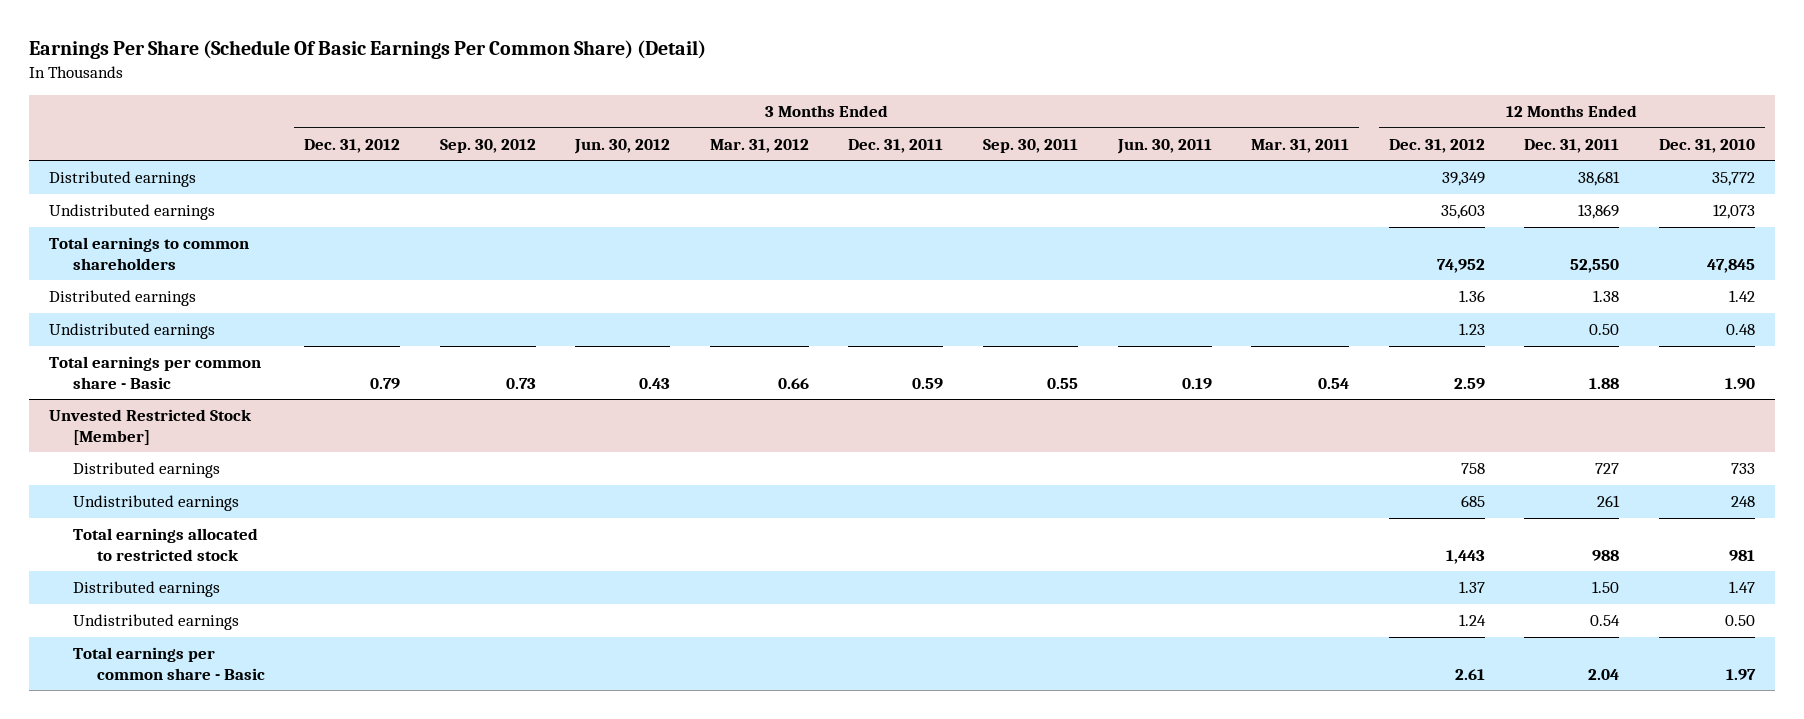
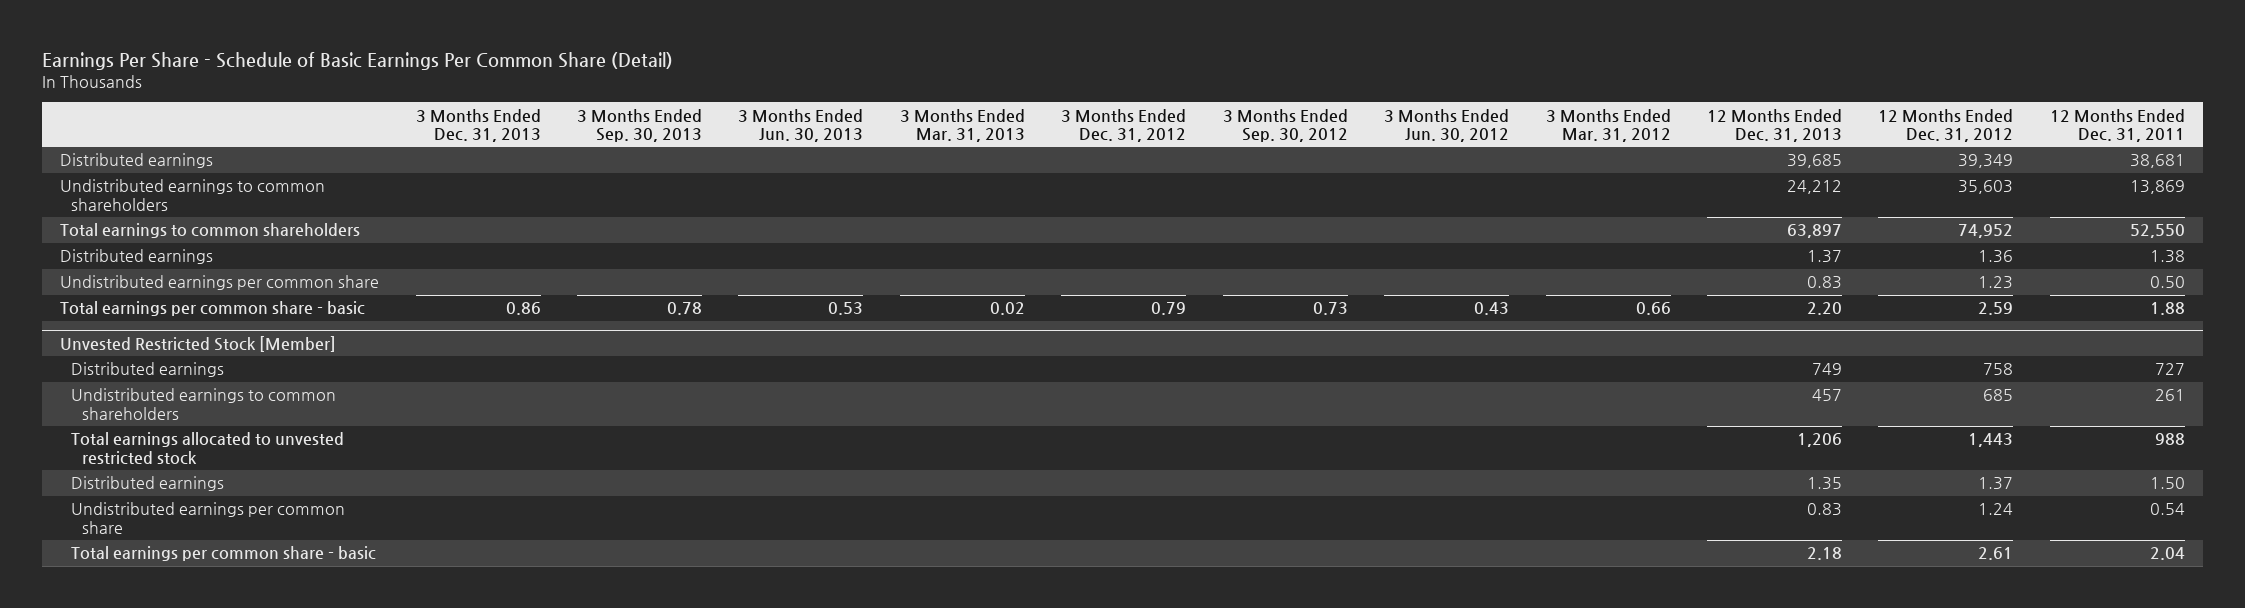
- Earnings Per Share (Schedule Of Basic Earnings Per Common Share) (Detail)
+ Earnings Per Share - Schedule of Basic Earnings Per Common Share (Detail)
- | 3 Months Ended Dec. 31, 2012 | 3 Months Ended Sep. 30, 2012 | 3 Months Ended Jun. 30, 2012 | 3 Months Ended Mar. 31, 2012 | 3 Months Ended Dec. 31, 2011 | 3 Months Ended Sep. 30, 2011 | 3 Months Ended Jun. 30, 2011 | 3 Months Ended Mar. 31, 2011 | 12 Months Ended Dec. 31, 2012 | 12 Months Ended Dec. 31, 2011 | 12 Months Ended Dec. 31, 2010
+ | 3 Months Ended Dec. 31, 2013 | 3 Months Ended Sep. 30, 2013 | 3 Months Ended Jun. 30, 2013 | 3 Months Ended Mar. 31, 2013 | 3 Months Ended Dec. 31, 2012 | 3 Months Ended Sep. 30, 2012 | 3 Months Ended Jun. 30, 2012 | 3 Months Ended Mar. 31, 2012 | 12 Months Ended Dec. 31, 2013 | 12 Months Ended Dec. 31, 2012 | 12 Months Ended Dec. 31, 2011
- Undistributed earnings | | | | | | | | | 35,603 | 13,869 | 12,073
+ Undistributed earnings to common shareholders | | | | | | | | | 24,212 | 35,603 | 13,869
- Undistributed earnings | | | | | | | | | 1.23 | 0.50 | 0.48
- Total earnings per common share - Basic | 0.79 | 0.73 | 0.43 | 0.66 | 0.59 | 0.55 | 0.19 | 0.54 | 2.59 | 1.88 | 1.90
+ Undistributed earnings per common share | | | | | | | | | 0.83 | 1.23 | 0.50
+ Total earnings per common share - basic | 0.86 | 0.78 | 0.53 | 0.02 | 0.79 | 0.73 | 0.43 | 0.66 | 2.20 | 2.59 | 1.88
@ Unvested Restricted Stock [Member]
- Undistributed earnings | | | | | | | | | 685 | 261 | 248
- Total earnings allocated to restricted stock | | | | | | | | | 1,443 | 988 | 981
+ Undistributed earnings to common shareholders | | | | | | | | | 457 | 685 | 261
+ Total earnings allocated to unvested restricted stock | | | | | | | | | 1,206 | 1,443 | 988
- Undistributed earnings | | | | | | | | | 1.24 | 0.54 | 0.50
- Total earnings per common share - Basic | | | | | | | | | 2.61 | 2.04 | 1.97
+ Undistributed earnings per common share | | | | | | | | | 0.83 | 1.24 | 0.54
+ Total earnings per common share - basic | | | | | | | | | 2.18 | 2.61 | 2.04

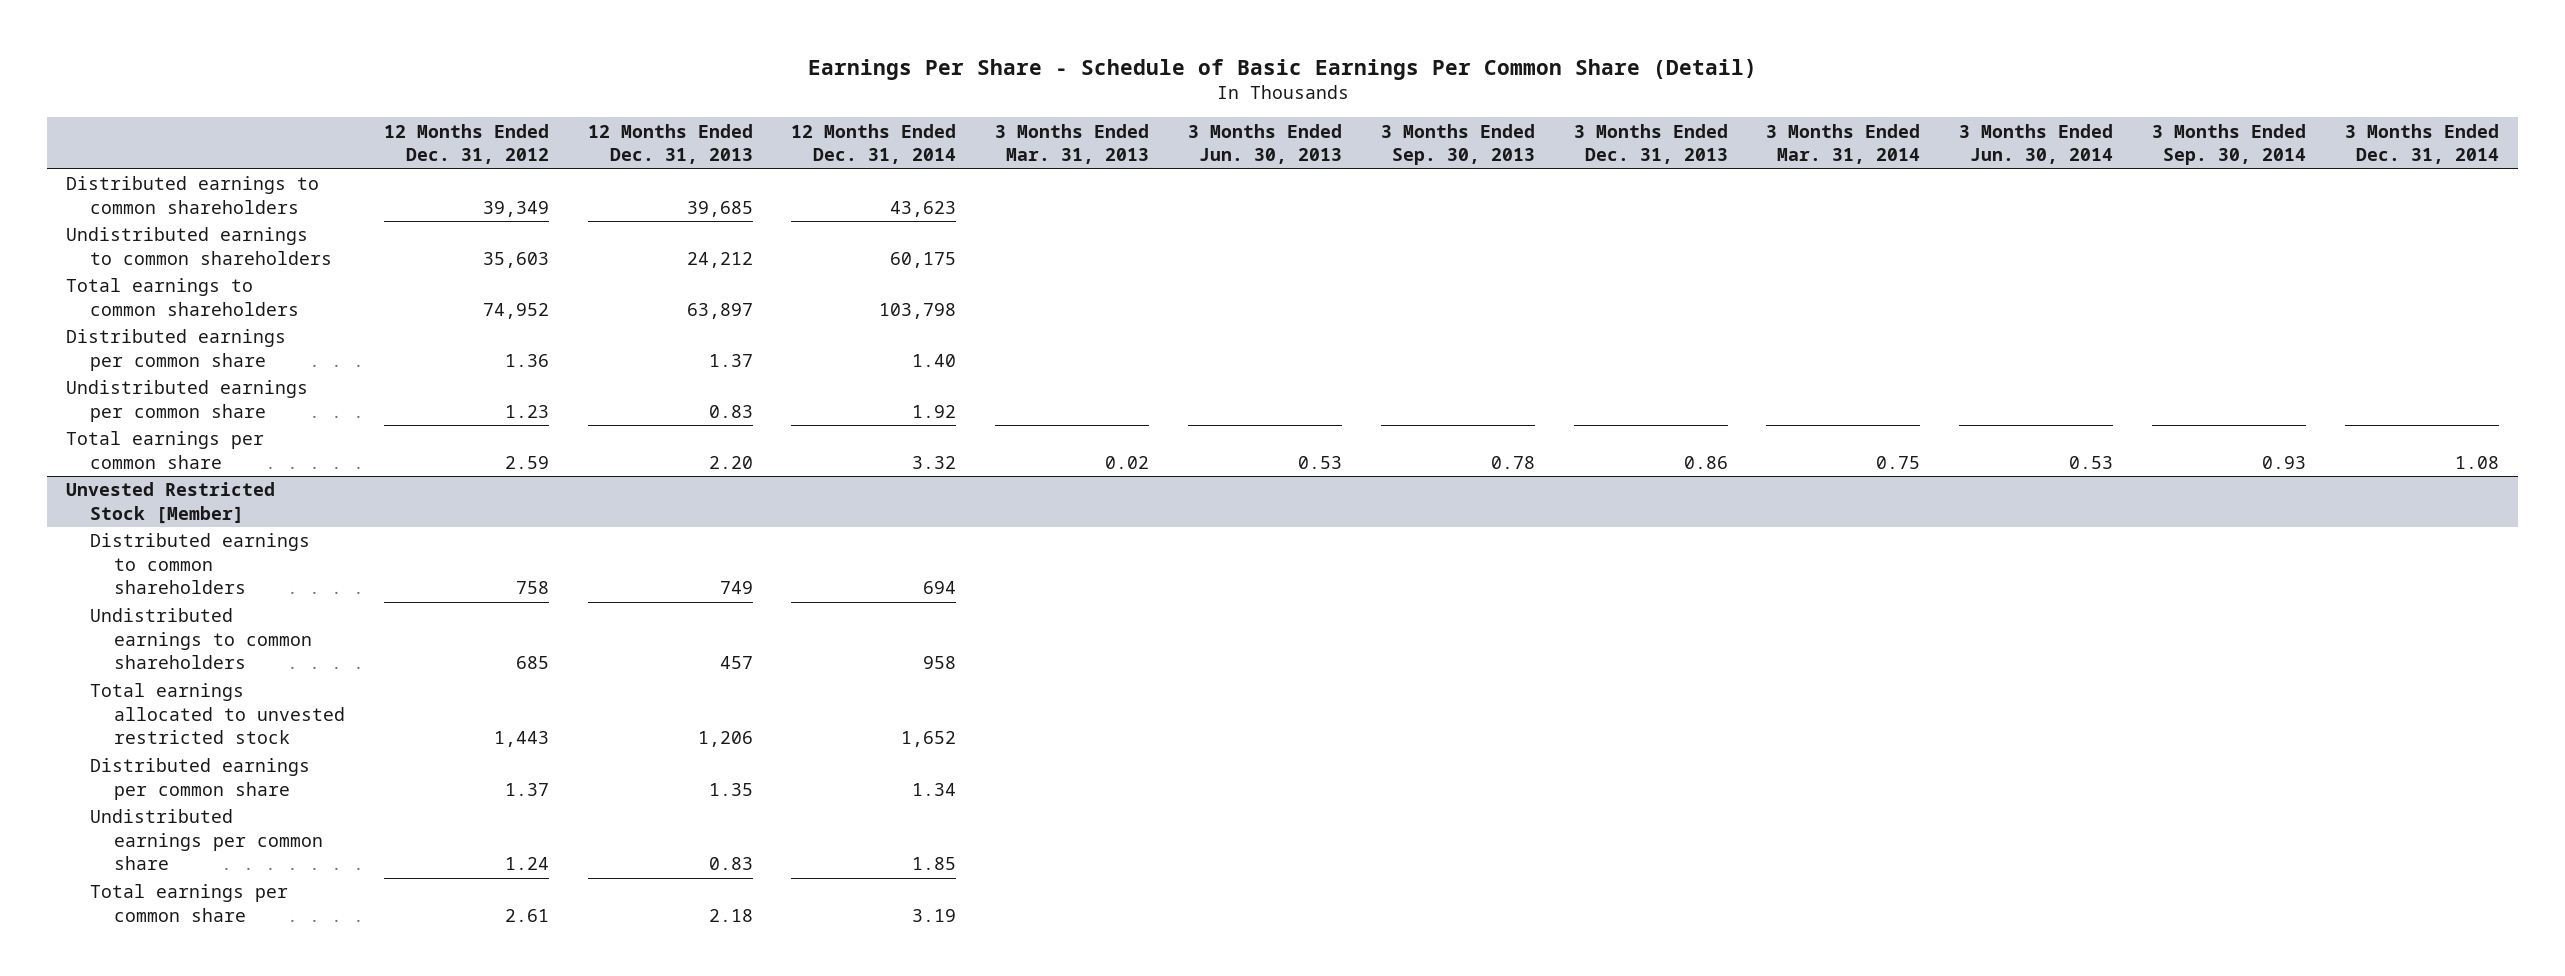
- | 3 Months Ended Dec. 31, 2013 | 3 Months Ended Sep. 30, 2013 | 3 Months Ended Jun. 30, 2013 | 3 Months Ended Mar. 31, 2013 | 3 Months Ended Dec. 31, 2012 | 3 Months Ended Sep. 30, 2012 | 3 Months Ended Jun. 30, 2012 | 3 Months Ended Mar. 31, 2012 | 12 Months Ended Dec. 31, 2013 | 12 Months Ended Dec. 31, 2012 | 12 Months Ended Dec. 31, 2011
+ | 12 Months Ended Dec. 31, 2012 | 12 Months Ended Dec. 31, 2013 | 12 Months Ended Dec. 31, 2014 | 3 Months Ended Mar. 31, 2013 | 3 Months Ended Jun. 30, 2013 | 3 Months Ended Sep. 30, 2013 | 3 Months Ended Dec. 31, 2013 | 3 Months Ended Mar. 31, 2014 | 3 Months Ended Jun. 30, 2014 | 3 Months Ended Sep. 30, 2014 | 3 Months Ended Dec. 31, 2014
- Distributed earnings | | | | | | | | | 39,685 | 39,349 | 38,681
+ Distributed earnings to common shareholders | 39,349 | 39,685 | 43,623 | | | | | | | |
- Distributed earnings | | | | | | | | | 1.37 | 1.36 | 1.38
+ Distributed earnings per common share | 1.36 | 1.37 | 1.40 | | | | | | | |
- Total earnings per common share - basic | 0.86 | 0.78 | 0.53 | 0.02 | 0.79 | 0.73 | 0.43 | 0.66 | 2.20 | 2.59 | 1.88
+ Total earnings per common share | 2.59 | 2.20 | 3.32 | 0.02 | 0.53 | 0.78 | 0.86 | 0.75 | 0.53 | 0.93 | 1.08
@ Unvested Restricted Stock [Member]
- Distributed earnings | | | | | | | | | 749 | 758 | 727
+ Distributed earnings to common shareholders | 758 | 749 | 694 | | | | | | | |
- Distributed earnings | | | | | | | | | 1.35 | 1.37 | 1.50
+ Distributed earnings per common share | 1.37 | 1.35 | 1.34 | | | | | | | |
- Total earnings per common share - basic | | | | | | | | | 2.18 | 2.61 | 2.04
+ Total earnings per common share | 2.61 | 2.18 | 3.19 | | | | | | | |

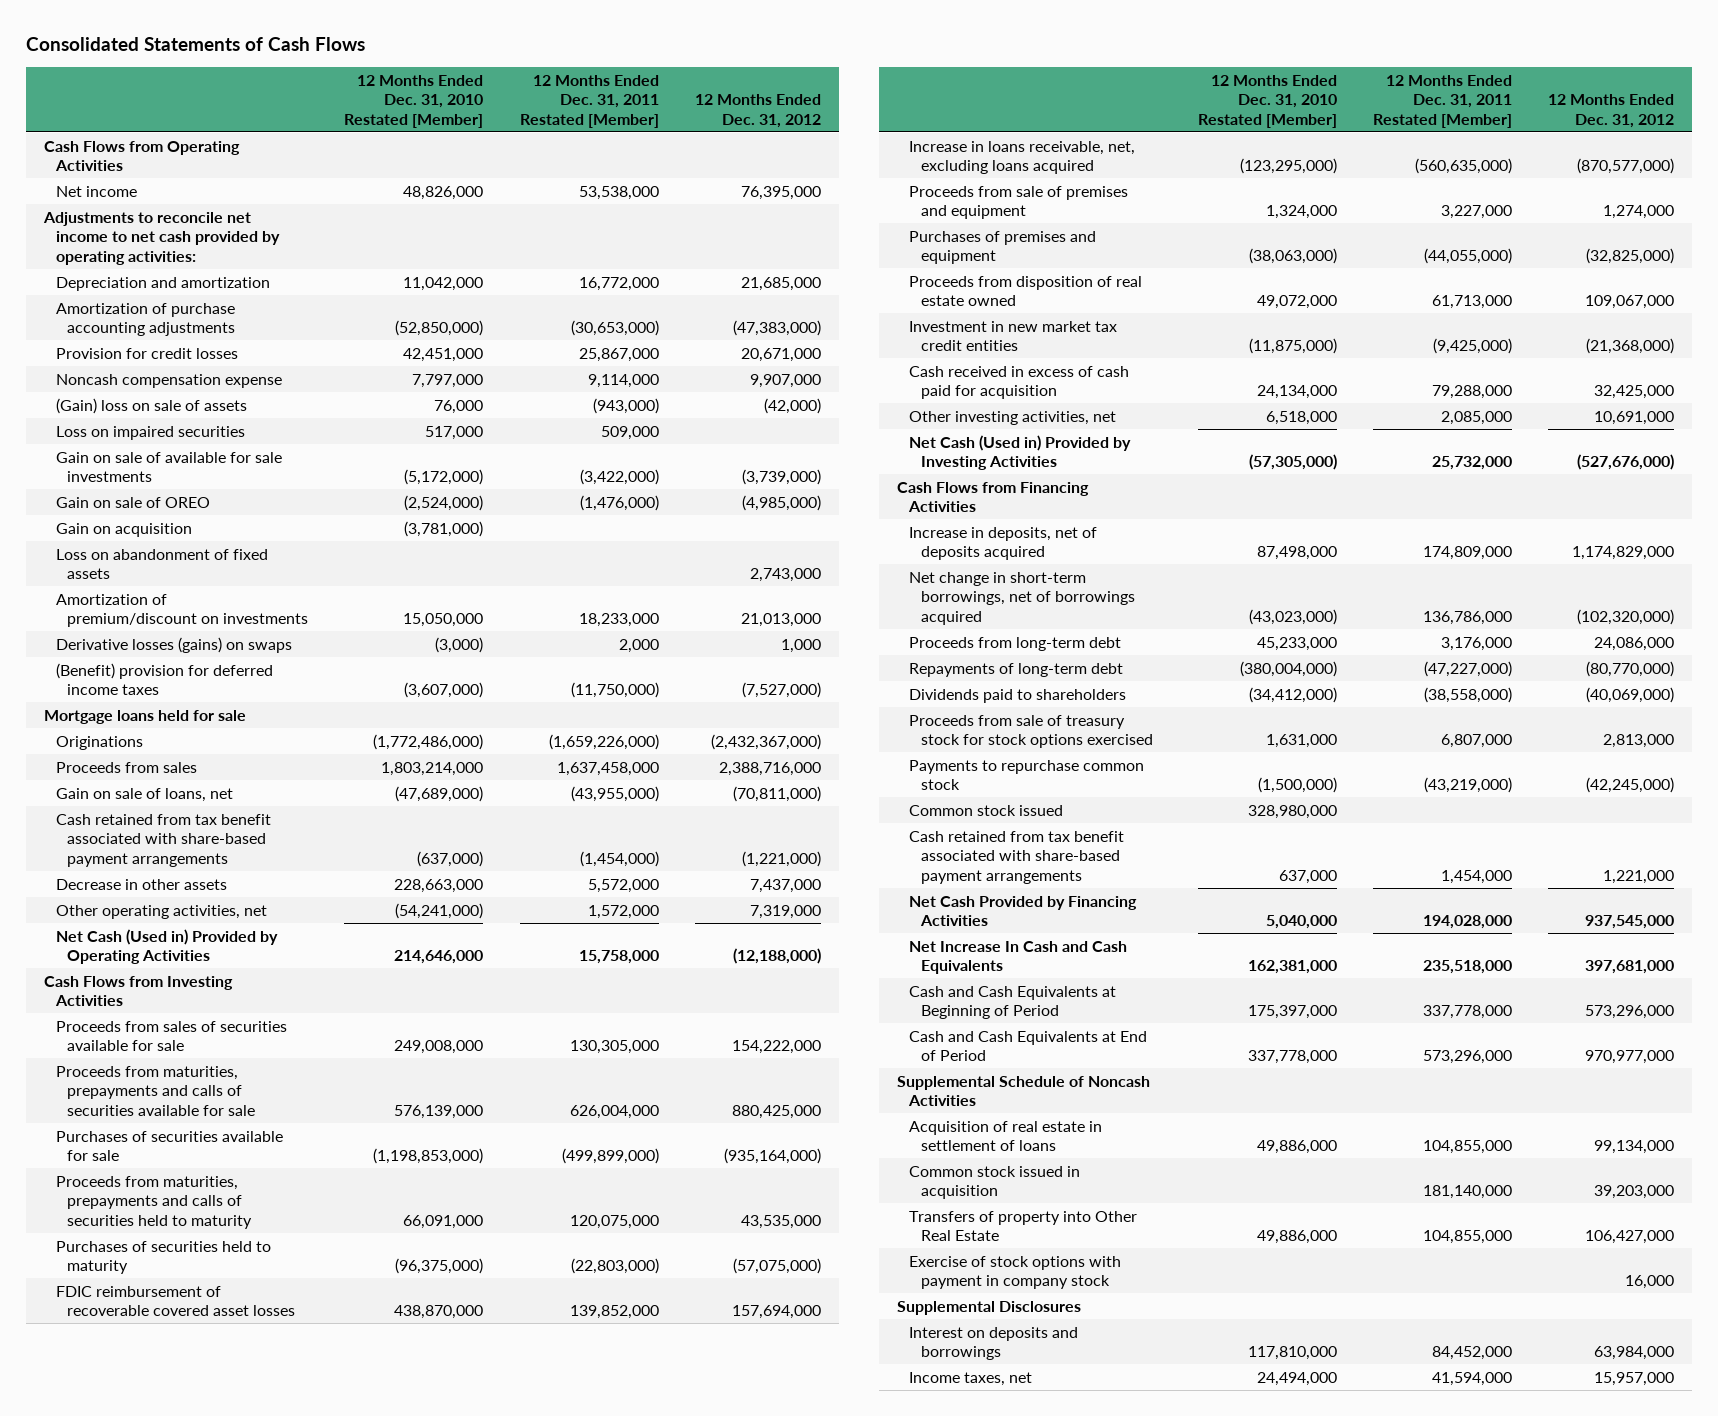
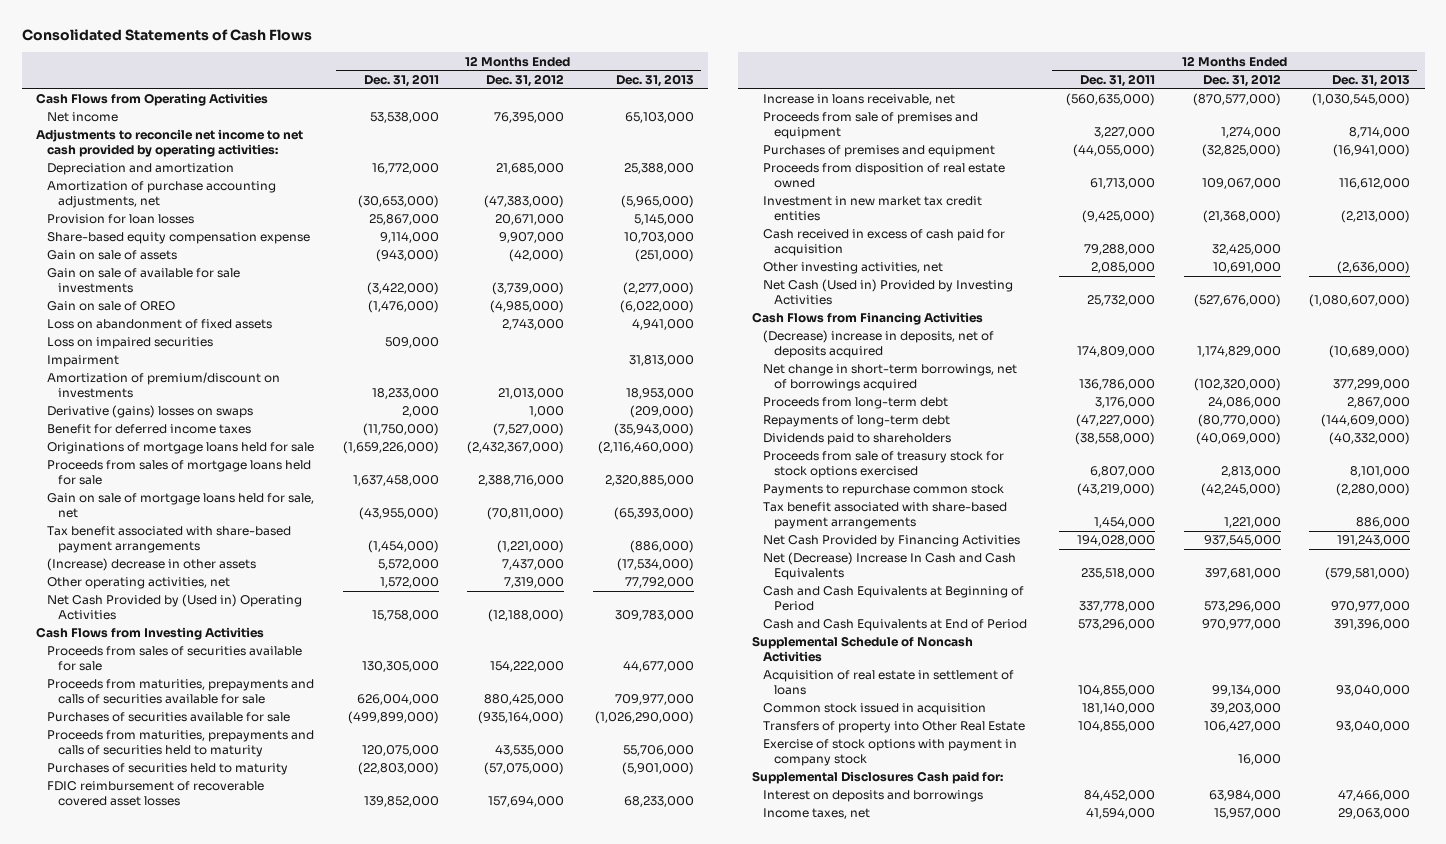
- | 12 Months Ended Dec. 31, 2010 Restated [Member] | 12 Months Ended Dec. 31, 2011 Restated [Member] | 12 Months Ended Dec. 31, 2012
+ | 12 Months Ended Dec. 31, 2011 | 12 Months Ended Dec. 31, 2012 | 12 Months Ended Dec. 31, 2013
- Amortization of purchase accounting adjustments | (52,850,000) | (30,653,000) | (47,383,000)
- Provision for credit losses | 42,451,000 | 25,867,000 | 20,671,000
- Noncash compensation expense | 7,797,000 | 9,114,000 | 9,907,000
- (Gain) loss on sale of assets | 76,000 | (943,000) | (42,000)
+ Amortization of purchase accounting adjustments, net | (30,653,000) | (47,383,000) | (5,965,000)
+ Provision for loan losses | 25,867,000 | 20,671,000 | 5,145,000
+ Share-based equity compensation expense | 9,114,000 | 9,907,000 | 10,703,000
+ Gain on sale of assets | (943,000) | (42,000) | (251,000)
- Gain on acquisition | (3,781,000) | |
moved down: Loss on impaired securities | 509,000 | |
+ Impairment | | | 31,813,000
- Derivative losses (gains) on swaps | (3,000) | 2,000 | 1,000
- (Benefit) provision for deferred income taxes | (3,607,000) | (11,750,000) | (7,527,000)
- Mortgage loans held for sale
- Originations | (1,772,486,000) | (1,659,226,000) | (2,432,367,000)
- Proceeds from sales | 1,803,214,000 | 1,637,458,000 | 2,388,716,000
- Gain on sale of loans, net | (47,689,000) | (43,955,000) | (70,811,000)
- Cash retained from tax benefit associated with share-based payment arrangements | (637,000) | (1,454,000) | (1,221,000)
- Decrease in other assets | 228,663,000 | 5,572,000 | 7,437,000
+ Derivative (gains) losses on swaps | 2,000 | 1,000 | (209,000)
+ Benefit for deferred income taxes | (11,750,000) | (7,527,000) | (35,943,000)
+ Originations of mortgage loans held for sale | (1,659,226,000) | (2,432,367,000) | (2,116,460,000)
+ Proceeds from sales of mortgage loans held for sale | 1,637,458,000 | 2,388,716,000 | 2,320,885,000
+ Gain on sale of mortgage loans held for sale, net | (43,955,000) | (70,811,000) | (65,393,000)
+ Tax benefit associated with share-based payment arrangements | (1,454,000) | (1,221,000) | (886,000)
+ (Increase) decrease in other assets | 5,572,000 | 7,437,000 | (17,534,000)
- Net Cash (Used in) Provided by Operating Activities | 214,646,000 | 15,758,000 | (12,188,000)
+ Net Cash Provided by (Used in) Operating Activities | 15,758,000 | (12,188,000) | 309,783,000
- Increase in loans receivable, net, excluding loans acquired | (123,295,000) | (560,635,000) | (870,577,000)
+ Increase in loans receivable, net | (560,635,000) | (870,577,000) | (1,030,545,000)
- Increase in deposits, net of deposits acquired | 87,498,000 | 174,809,000 | 1,174,829,000
+ (Decrease) increase in deposits, net of deposits acquired | 174,809,000 | 1,174,829,000 | (10,689,000)
- Common stock issued | 328,980,000 | |
- Cash retained from tax benefit associated with share-based payment arrangements | 637,000 | 1,454,000 | 1,221,000
+ Tax benefit associated with share-based payment arrangements | 1,454,000 | 1,221,000 | 886,000
- Net Increase In Cash and Cash Equivalents | 162,381,000 | 235,518,000 | 397,681,000
+ Net (Decrease) Increase In Cash and Cash Equivalents | 235,518,000 | 397,681,000 | (579,581,000)
- Supplemental Disclosures
+ Supplemental Disclosures Cash paid for:

